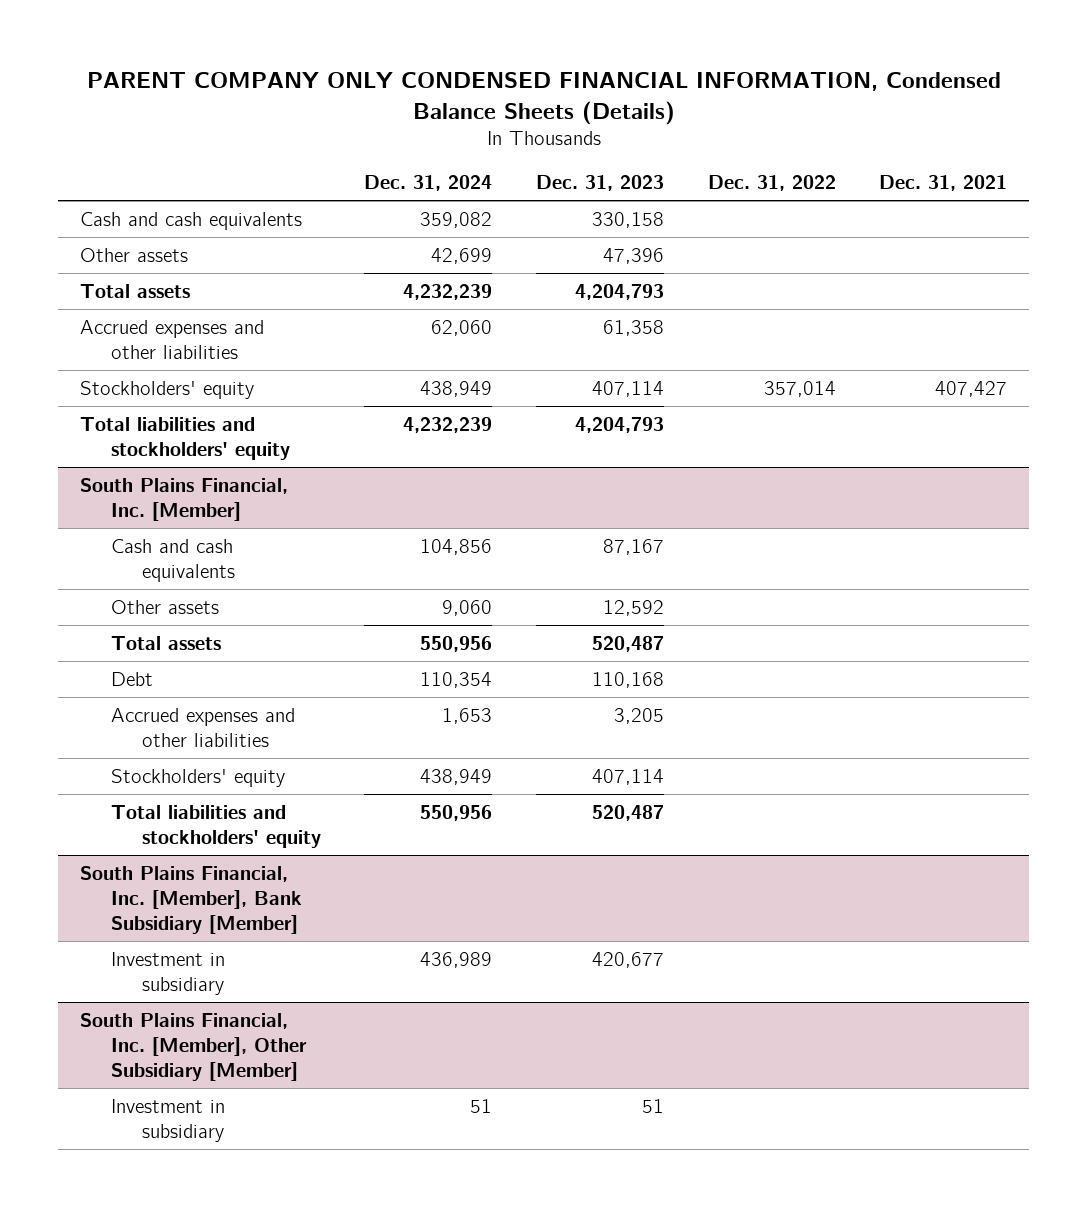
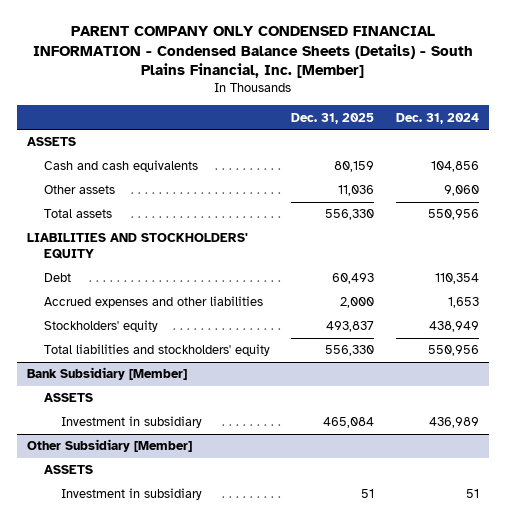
- PARENT COMPANY ONLY CONDENSED FINANCIAL INFORMATION, Condensed Balance Sheets (Details)
+ PARENT COMPANY ONLY CONDENSED FINANCIAL INFORMATION - Condensed Balance Sheets (Details) - South Plains Financial, Inc. [Member]
- | Dec. 31, 2024 | Dec. 31, 2023 | Dec. 31, 2022 | Dec. 31, 2021
+ | Dec. 31, 2025 | Dec. 31, 2024
- Cash and cash equivalents | 359,082 | 330,158 | |
- Other assets | 42,699 | 47,396 | |
- Total assets | 4,232,239 | 4,204,793 | |
- Accrued expenses and other liabilities | 62,060 | 61,358 | |
- Stockholders' equity | 438,949 | 407,114 | 357,014 | 407,427
- Total liabilities and stockholders' equity | 4,232,239 | 4,204,793 | |
- South Plains Financial, Inc. [Member]
+ ASSETS
+ LIABILITIES AND STOCKHOLDERS' EQUITY
- South Plains Financial, Inc. [Member], Bank Subsidiary [Member]
+ Bank Subsidiary [Member]
+ ASSETS
- South Plains Financial, Inc. [Member], Other Subsidiary [Member]
+ Other Subsidiary [Member]
+ ASSETS

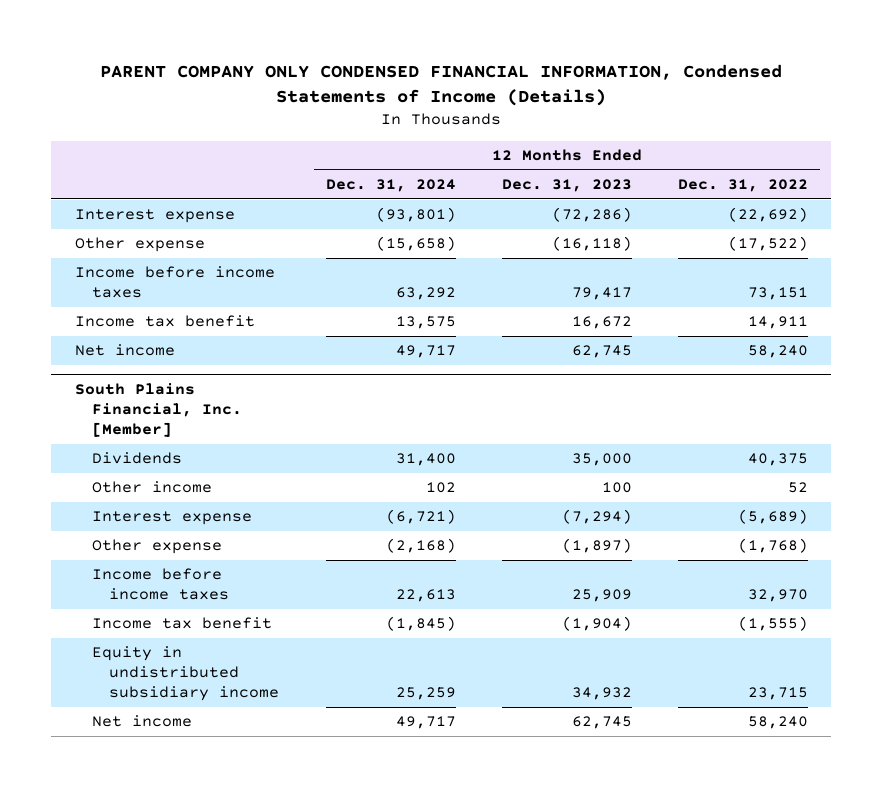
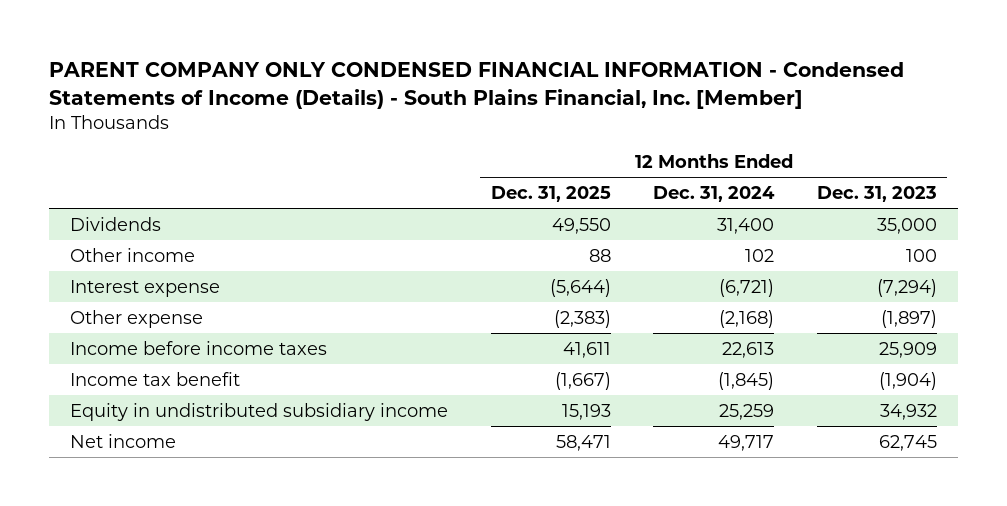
- PARENT COMPANY ONLY CONDENSED FINANCIAL INFORMATION, Condensed Statements of Income (Details)
+ PARENT COMPANY ONLY CONDENSED FINANCIAL INFORMATION - Condensed Statements of Income (Details) - South Plains Financial, Inc. [Member]
- | 12 Months Ended Dec. 31, 2024 | 12 Months Ended Dec. 31, 2023 | 12 Months Ended Dec. 31, 2022
+ | 12 Months Ended Dec. 31, 2025 | 12 Months Ended Dec. 31, 2024 | 12 Months Ended Dec. 31, 2023
- Interest expense | (93,801) | (72,286) | (22,692)
- Other expense | (15,658) | (16,118) | (17,522)
- Income before income taxes | 63,292 | 79,417 | 73,151
- Income tax benefit | 13,575 | 16,672 | 14,911
- Net income | 49,717 | 62,745 | 58,240
- South Plains Financial, Inc. [Member]

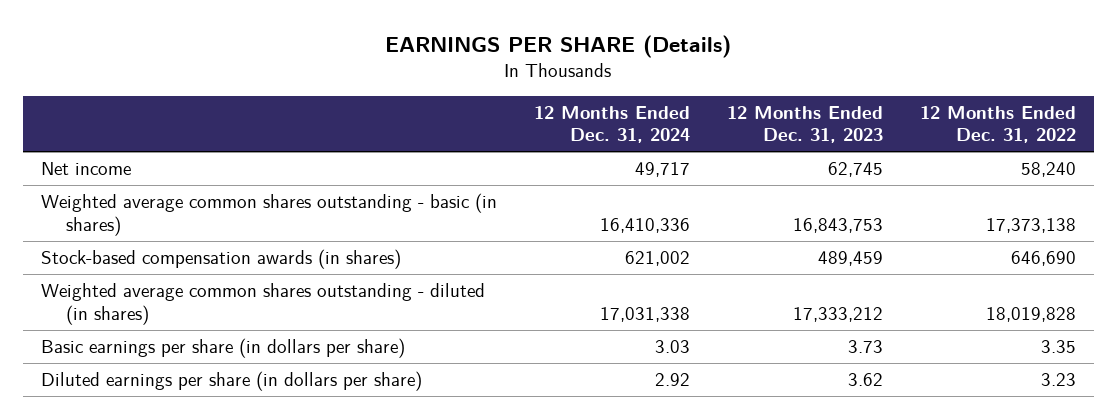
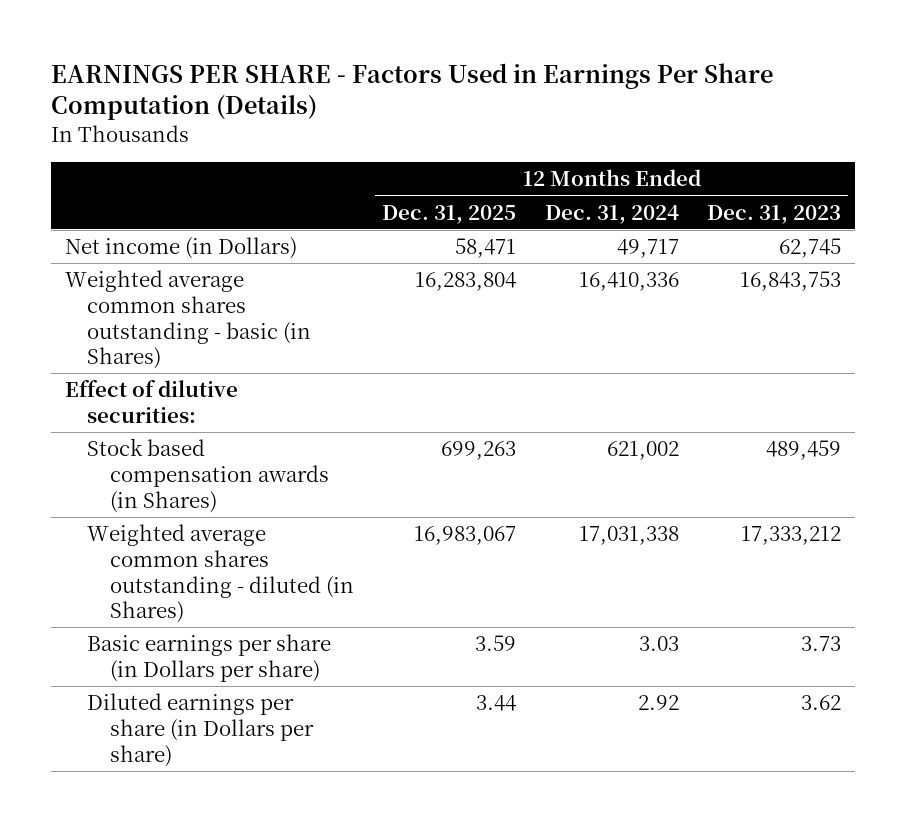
- EARNINGS PER SHARE (Details)
+ EARNINGS PER SHARE - Factors Used in Earnings Per Share Computation (Details)
- | 12 Months Ended Dec. 31, 2024 | 12 Months Ended Dec. 31, 2023 | 12 Months Ended Dec. 31, 2022
+ | 12 Months Ended Dec. 31, 2025 | 12 Months Ended Dec. 31, 2024 | 12 Months Ended Dec. 31, 2023
- Net income | 49,717 | 62,745 | 58,240
- Weighted average common shares outstanding - basic (in shares) | 16,410,336 | 16,843,753 | 17,373,138
- Stock-based compensation awards (in shares) | 621,002 | 489,459 | 646,690
- Weighted average common shares outstanding - diluted (in shares) | 17,031,338 | 17,333,212 | 18,019,828
- Basic earnings per share (in dollars per share) | 3.03 | 3.73 | 3.35
- Diluted earnings per share (in dollars per share) | 2.92 | 3.62 | 3.23
+ Net income (in Dollars) | 58,471 | 49,717 | 62,745
+ Weighted average common shares outstanding - basic (in Shares) | 16,283,804 | 16,410,336 | 16,843,753
+ Effect of dilutive securities:
+ Stock based compensation awards (in Shares) | 699,263 | 621,002 | 489,459
+ Weighted average common shares outstanding - diluted (in Shares) | 16,983,067 | 17,031,338 | 17,333,212
+ Basic earnings per share (in Dollars per share) | 3.59 | 3.03 | 3.73
+ Diluted earnings per share (in Dollars per share) | 3.44 | 2.92 | 3.62

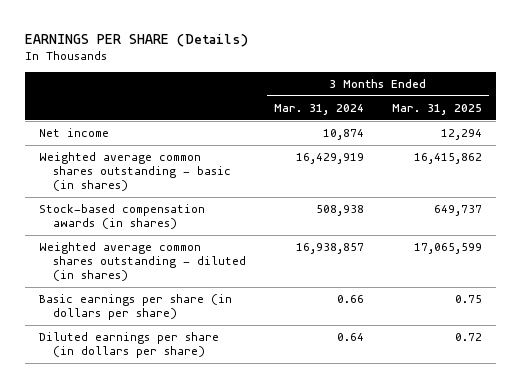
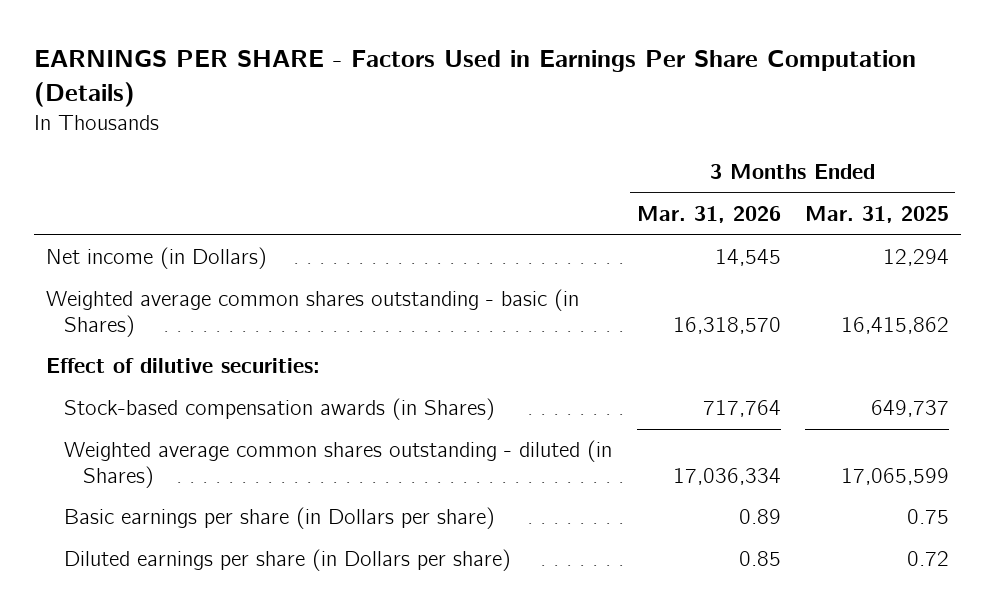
- EARNINGS PER SHARE (Details)
+ EARNINGS PER SHARE - Factors Used in Earnings Per Share Computation (Details)
- | 3 Months Ended Mar. 31, 2024 | 3 Months Ended Mar. 31, 2025
+ | 3 Months Ended Mar. 31, 2026 | 3 Months Ended Mar. 31, 2025
- Net income | 10,874 | 12,294
- Weighted average common shares outstanding - basic (in shares) | 16,429,919 | 16,415,862
- Stock-based compensation awards (in shares) | 508,938 | 649,737
- Weighted average common shares outstanding - diluted (in shares) | 16,938,857 | 17,065,599
- Basic earnings per share (in dollars per share) | 0.66 | 0.75
- Diluted earnings per share (in dollars per share) | 0.64 | 0.72
+ Net income (in Dollars) | 14,545 | 12,294
+ Weighted average common shares outstanding - basic (in Shares) | 16,318,570 | 16,415,862
+ Effect of dilutive securities:
+ Stock-based compensation awards (in Shares) | 717,764 | 649,737
+ Weighted average common shares outstanding - diluted (in Shares) | 17,036,334 | 17,065,599
+ Basic earnings per share (in Dollars per share) | 0.89 | 0.75
+ Diluted earnings per share (in Dollars per share) | 0.85 | 0.72

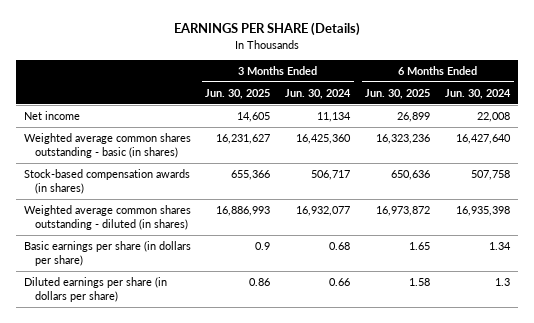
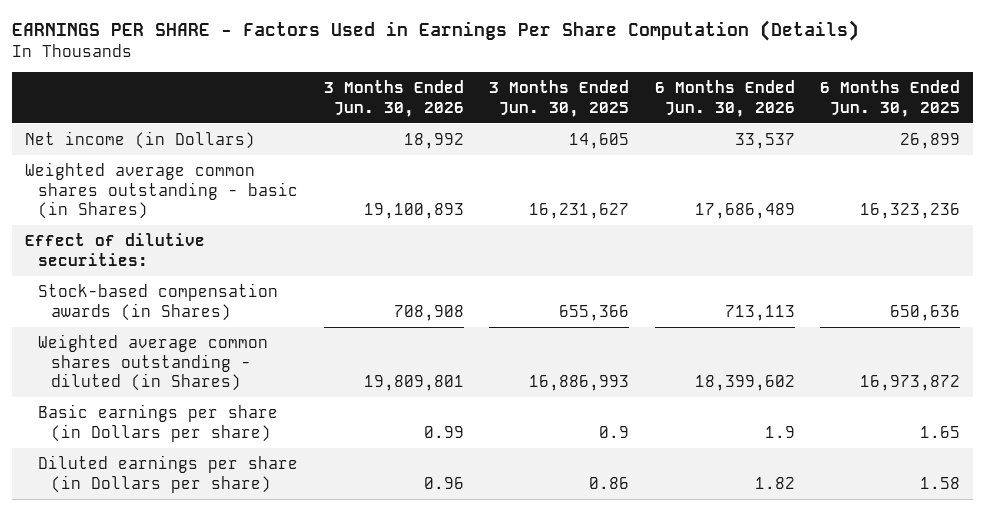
- EARNINGS PER SHARE (Details)
+ EARNINGS PER SHARE - Factors Used in Earnings Per Share Computation (Details)
- | 3 Months Ended Jun. 30, 2025 | 3 Months Ended Jun. 30, 2024 | 6 Months Ended Jun. 30, 2025 | 6 Months Ended Jun. 30, 2024
+ | 3 Months Ended Jun. 30, 2026 | 3 Months Ended Jun. 30, 2025 | 6 Months Ended Jun. 30, 2026 | 6 Months Ended Jun. 30, 2025
- Net income | 14,605 | 11,134 | 26,899 | 22,008
- Weighted average common shares outstanding - basic (in shares) | 16,231,627 | 16,425,360 | 16,323,236 | 16,427,640
- Stock-based compensation awards (in shares) | 655,366 | 506,717 | 650,636 | 507,758
- Weighted average common shares outstanding - diluted (in shares) | 16,886,993 | 16,932,077 | 16,973,872 | 16,935,398
- Basic earnings per share (in dollars per share) | 0.9 | 0.68 | 1.65 | 1.34
- Diluted earnings per share (in dollars per share) | 0.86 | 0.66 | 1.58 | 1.3
+ Net income (in Dollars) | 18,992 | 14,605 | 33,537 | 26,899
+ Weighted average common shares outstanding - basic (in Shares) | 19,100,893 | 16,231,627 | 17,686,489 | 16,323,236
+ Effect of dilutive securities:
+ Stock-based compensation awards (in Shares) | 708,908 | 655,366 | 713,113 | 650,636
+ Weighted average common shares outstanding - diluted (in Shares) | 19,809,801 | 16,886,993 | 18,399,602 | 16,973,872
+ Basic earnings per share (in Dollars per share) | 0.99 | 0.9 | 1.9 | 1.65
+ Diluted earnings per share (in Dollars per share) | 0.96 | 0.86 | 1.82 | 1.58

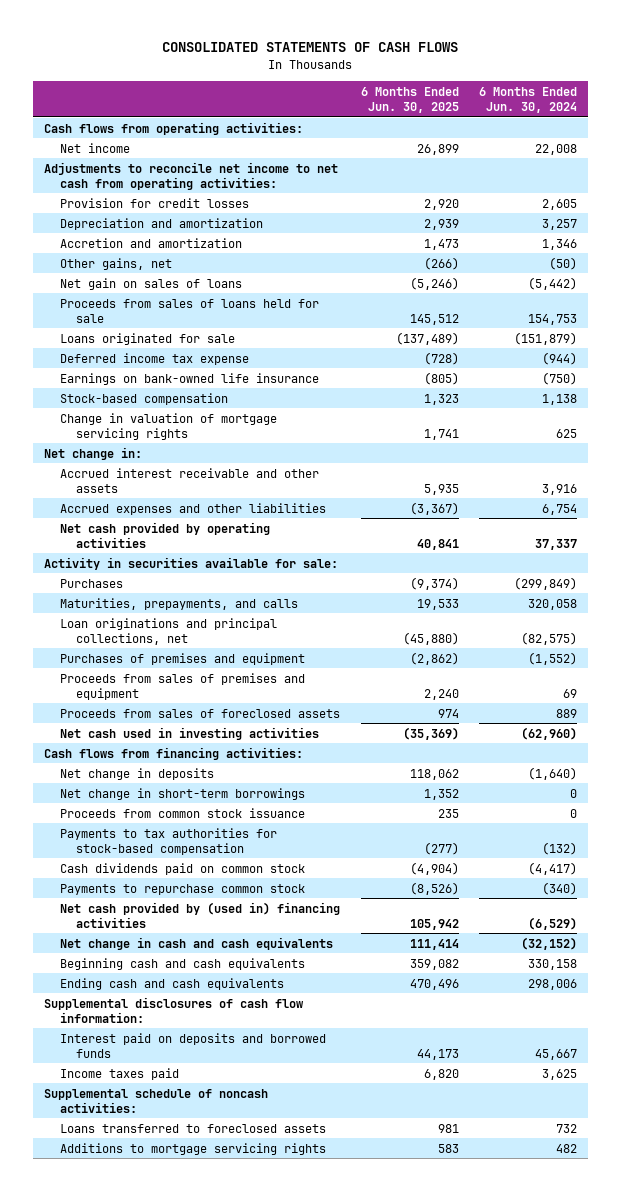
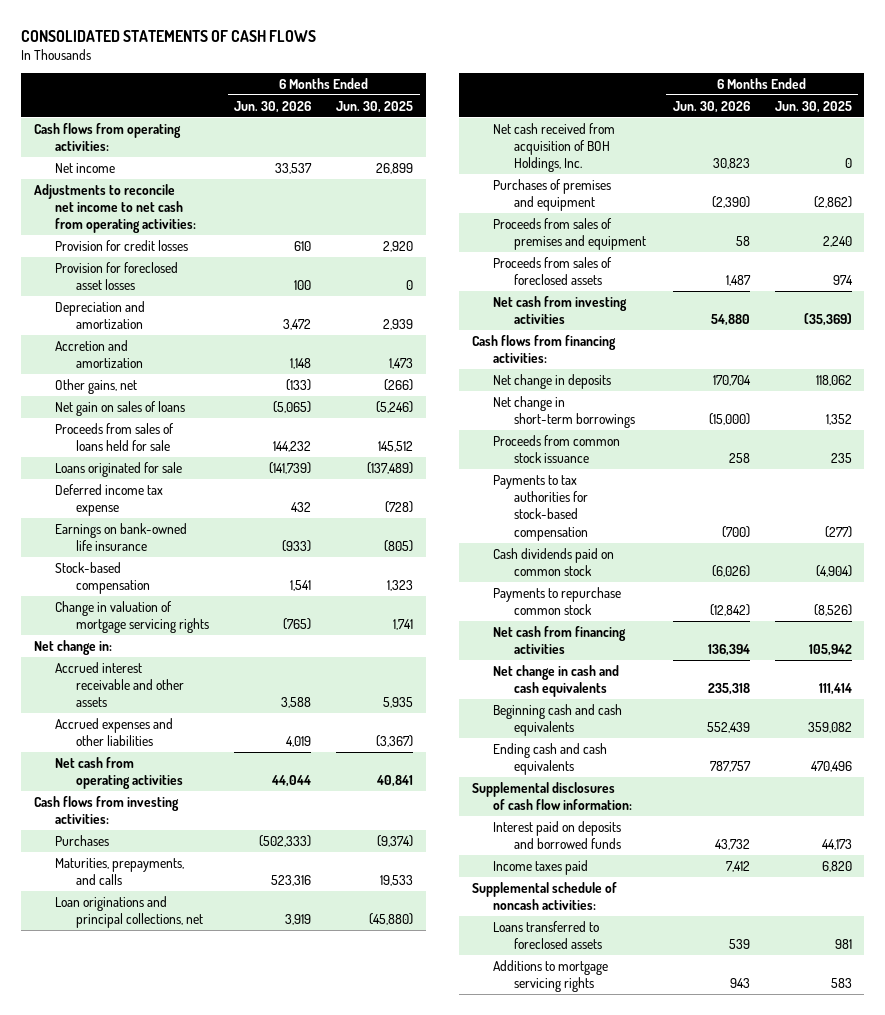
- | 6 Months Ended Jun. 30, 2025 | 6 Months Ended Jun. 30, 2024
+ | 6 Months Ended Jun. 30, 2026 | 6 Months Ended Jun. 30, 2025
+ Provision for foreclosed asset losses | 100 | 0
- Net cash provided by operating activities | 40,841 | 37,337
- Activity in securities available for sale:
+ Net cash from operating activities | 44,044 | 40,841
+ Cash flows from investing activities:
+ Net cash received from acquisition of BOH Holdings, Inc. | 30,823 | 0
- Net cash used in investing activities | (35,369) | (62,960)
+ Net cash from investing activities | 54,880 | (35,369)
- Net cash provided by (used in) financing activities | 105,942 | (6,529)
+ Net cash from financing activities | 136,394 | 105,942

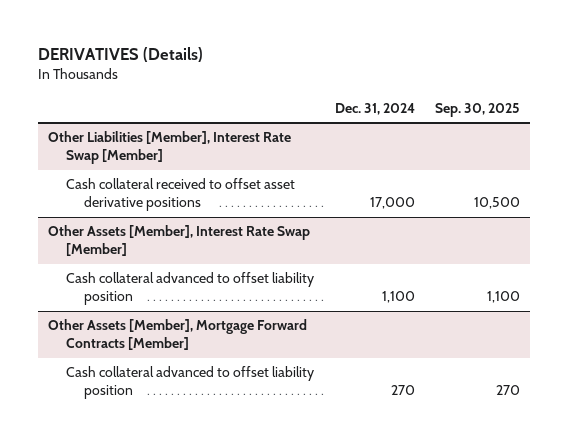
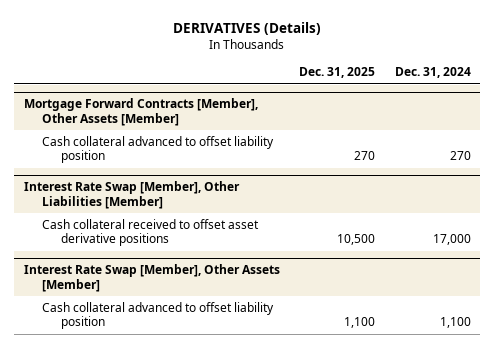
- | Dec. 31, 2024 | Sep. 30, 2025
+ | Dec. 31, 2025 | Dec. 31, 2024
- Other Liabilities [Member], Interest Rate Swap [Member]
+ Mortgage Forward Contracts [Member], Other Assets [Member]
+ Cash collateral advanced to offset liability position | 270 | 270
+ Interest Rate Swap [Member], Other Liabilities [Member]
- Other Assets [Member], Interest Rate Swap [Member]
+ Interest Rate Swap [Member], Other Assets [Member]
- Other Assets [Member], Mortgage Forward Contracts [Member]
- Cash collateral advanced to offset liability position | 270 | 270

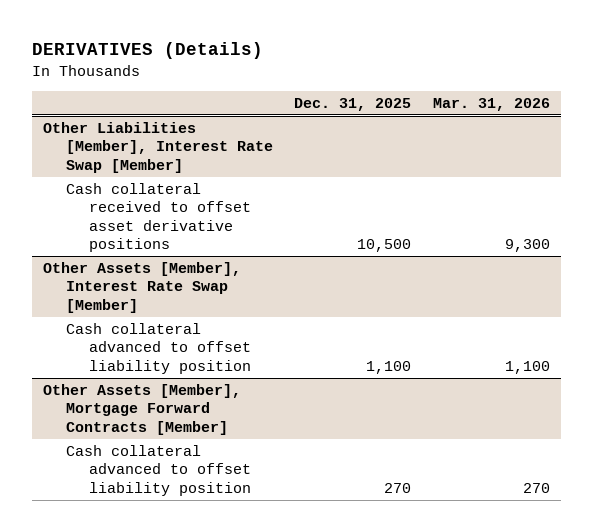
- | Dec. 31, 2025 | Dec. 31, 2024
+ | Dec. 31, 2025 | Mar. 31, 2026
- Mortgage Forward Contracts [Member], Other Assets [Member]
- Cash collateral advanced to offset liability position | 270 | 270
- Interest Rate Swap [Member], Other Liabilities [Member]
+ Other Liabilities [Member], Interest Rate Swap [Member]
- Interest Rate Swap [Member], Other Assets [Member]
+ Other Assets [Member], Interest Rate Swap [Member]
+ Other Assets [Member], Mortgage Forward Contracts [Member]
+ Cash collateral advanced to offset liability position | 270 | 270

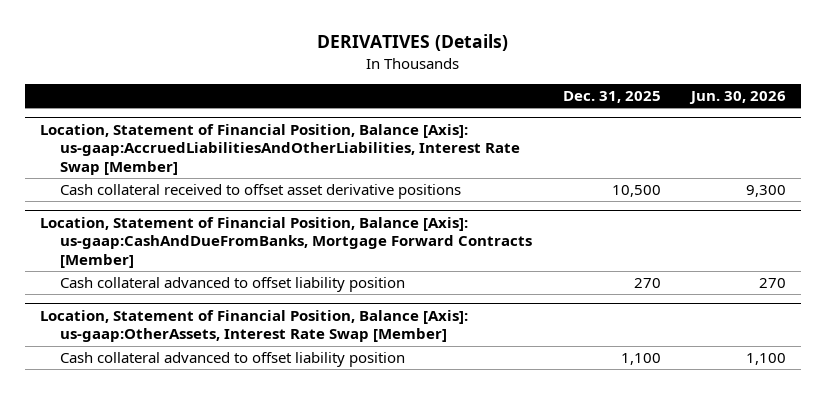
- | Dec. 31, 2025 | Mar. 31, 2026
+ | Dec. 31, 2025 | Jun. 30, 2026
- Other Liabilities [Member], Interest Rate Swap [Member]
+ Location, Statement of Financial Position, Balance [Axis]: us-gaap:AccruedLiabilitiesAndOtherLiabilities, Interest Rate Swap [Member]
- Other Assets [Member], Interest Rate Swap [Member]
- Cash collateral advanced to offset liability position | 1,100 | 1,100
- Other Assets [Member], Mortgage Forward Contracts [Member]
+ Location, Statement of Financial Position, Balance [Axis]: us-gaap:CashAndDueFromBanks, Mortgage Forward Contracts [Member]
+ Location, Statement of Financial Position, Balance [Axis]: us-gaap:OtherAssets, Interest Rate Swap [Member]
+ Cash collateral advanced to offset liability position | 1,100 | 1,100

